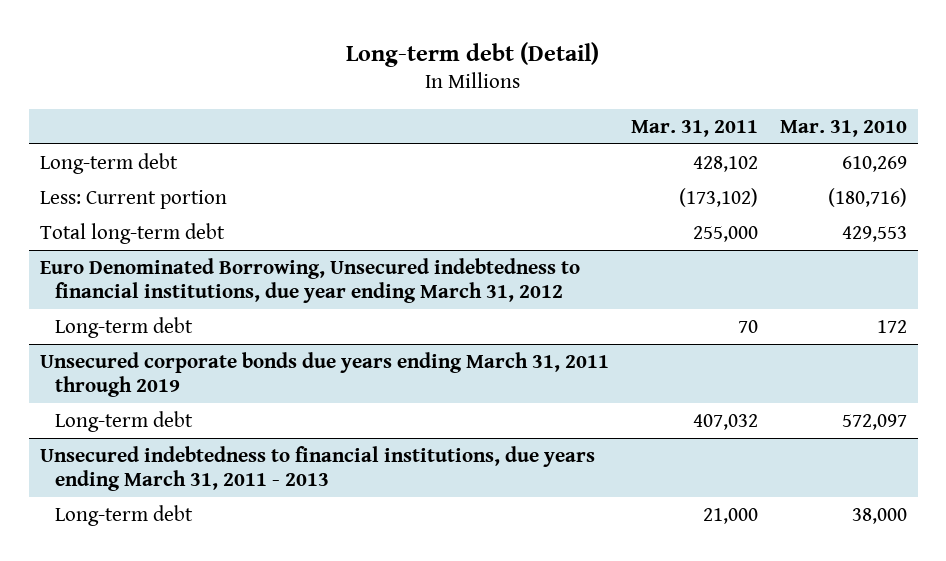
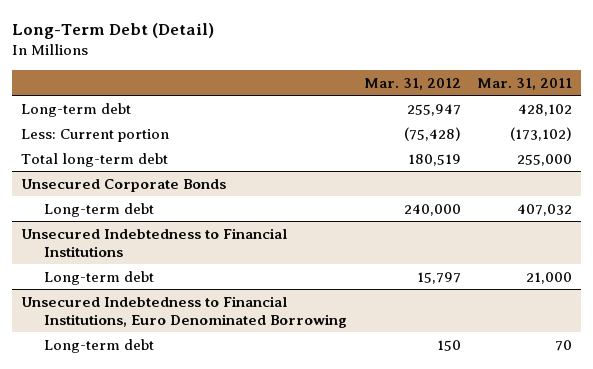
- Long-term debt (Detail)
+ Long-Term Debt (Detail)
- | Mar. 31, 2011 | Mar. 31, 2010
+ | Mar. 31, 2012 | Mar. 31, 2011
- Euro Denominated Borrowing, Unsecured indebtedness to financial institutions, due year ending March 31, 2012
- Long-term debt | 70 | 172
- Unsecured corporate bonds due years ending March 31, 2011 through 2019
+ Unsecured Corporate Bonds
- Unsecured indebtedness to financial institutions, due years ending March 31, 2011 - 2013
+ Unsecured Indebtedness to Financial Institutions
+ Unsecured Indebtedness to Financial Institutions, Euro Denominated Borrowing
+ Long-term debt | 150 | 70

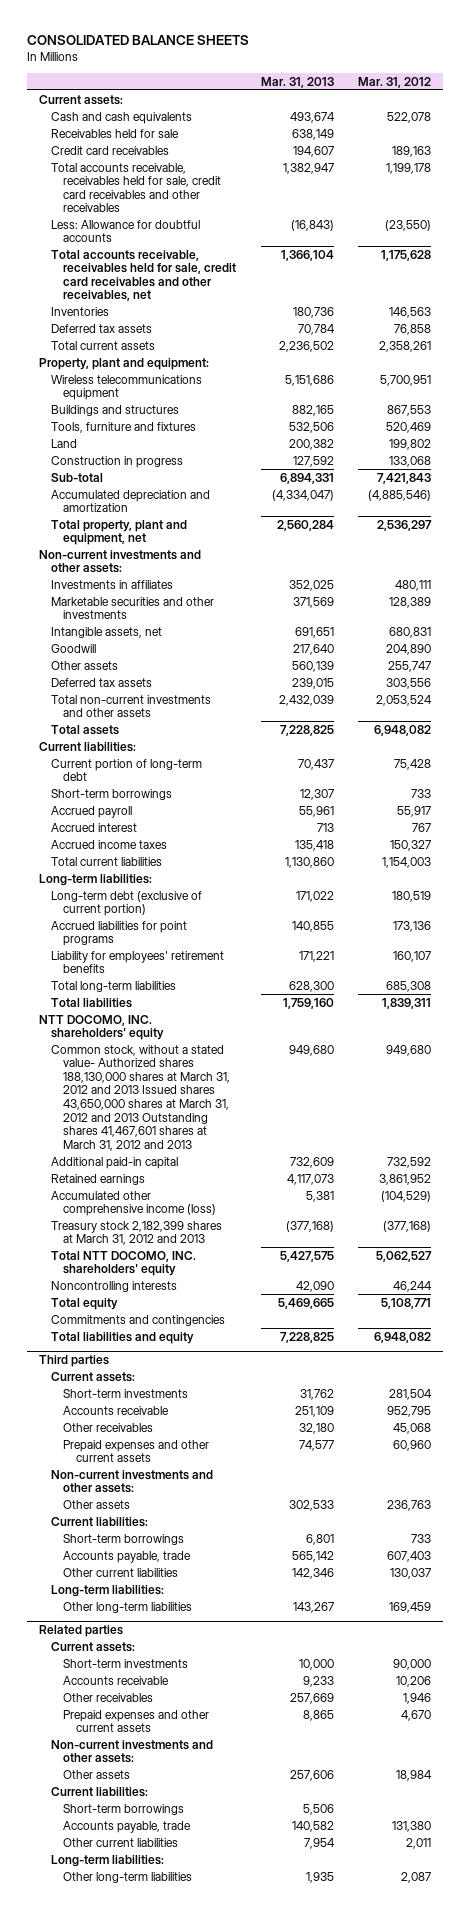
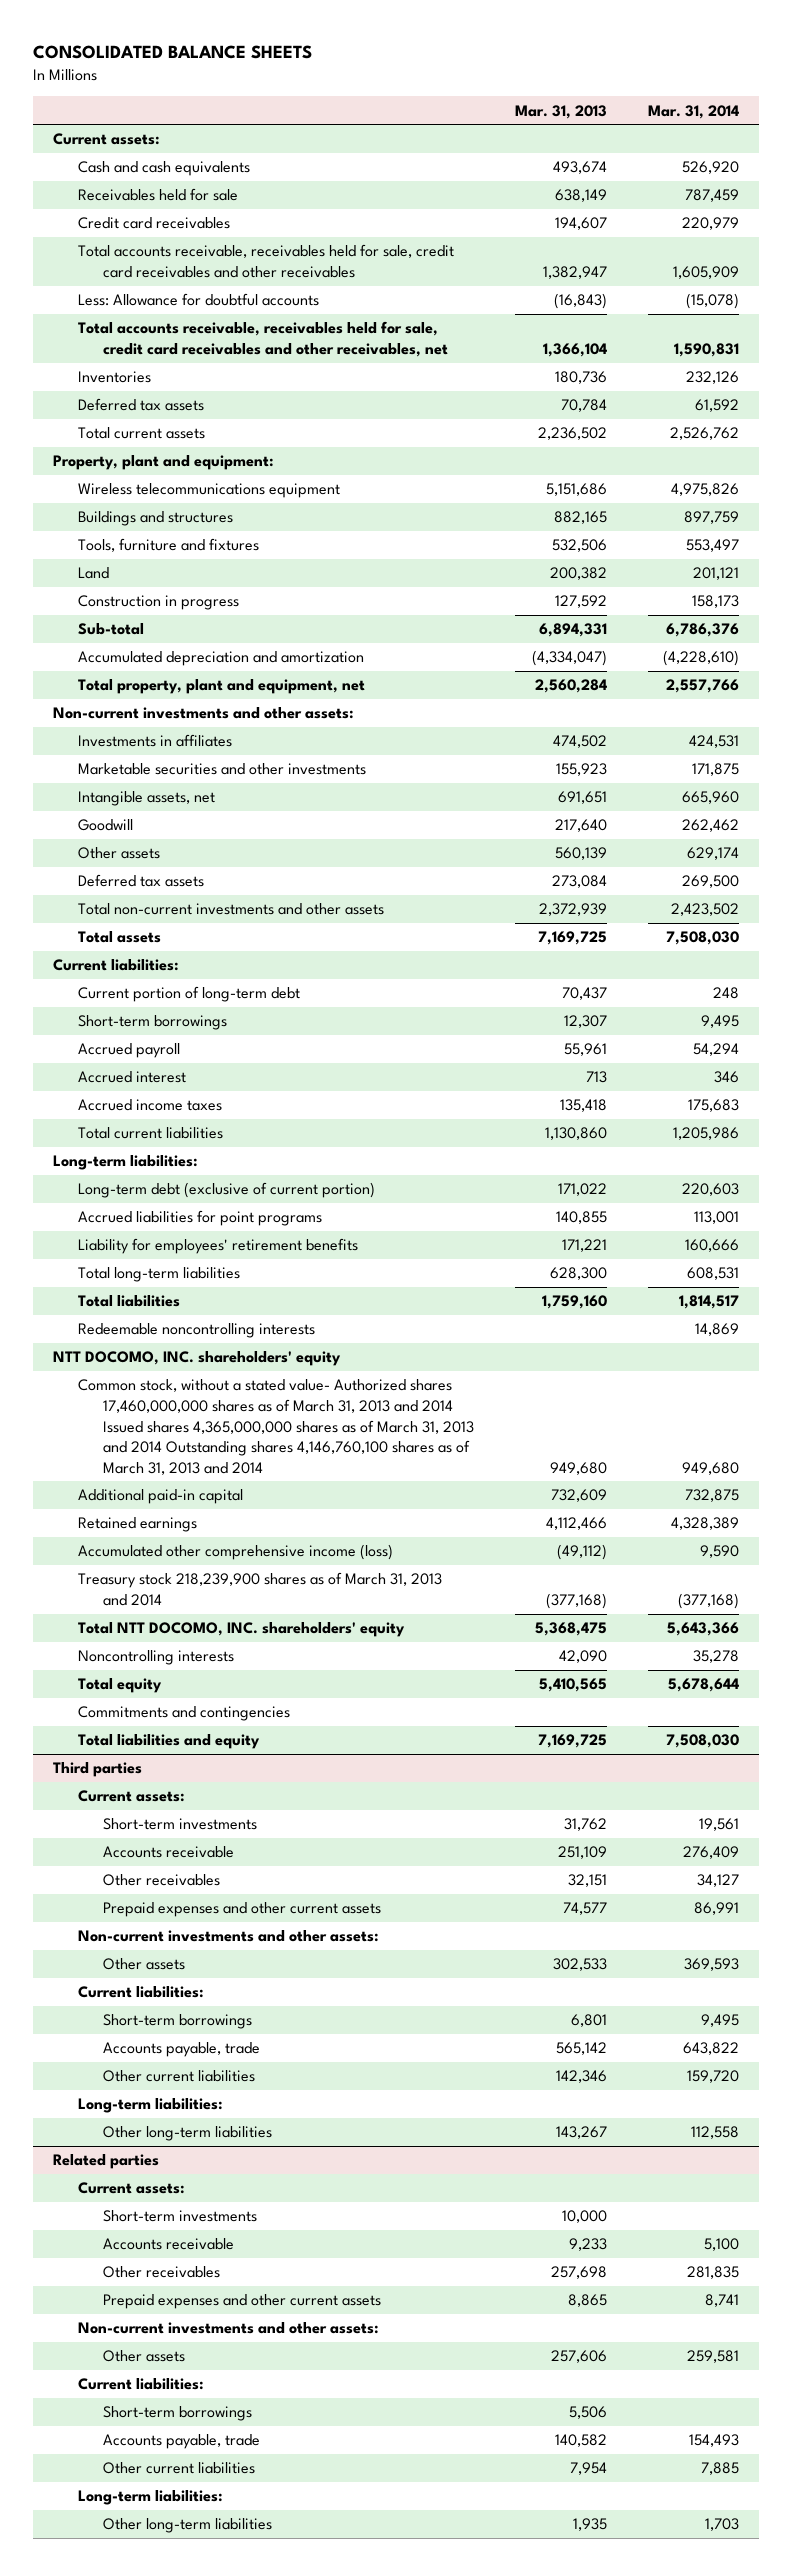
- | Mar. 31, 2013 | Mar. 31, 2012
+ | Mar. 31, 2013 | Mar. 31, 2014
- Investments in affiliates | 352,025 | 480,111
- Marketable securities and other investments | 371,569 | 128,389
+ Investments in affiliates | 474,502 | 424,531
+ Marketable securities and other investments | 155,923 | 171,875
- Deferred tax assets | 239,015 | 303,556
- Total non-current investments and other assets | 2,432,039 | 2,053,524
- Total assets | 7,228,825 | 6,948,082
+ Deferred tax assets | 273,084 | 269,500
+ Total non-current investments and other assets | 2,372,939 | 2,423,502
+ Total assets | 7,169,725 | 7,508,030
+ Redeemable noncontrolling interests | | 14,869
- Common stock, without a stated value- Authorized shares 188,130,000 shares at March 31, 2012 and 2013 Issued shares 43,650,000 shares at March 31, 2012 and 2013 Outstanding shares 41,467,601 shares at March 31, 2012 and 2013 | 949,680 | 949,680
+ Common stock, without a stated value- Authorized shares 17,460,000,000 shares as of March 31, 2013 and 2014 Issued shares 4,365,000,000 shares as of March 31, 2013 and 2014 Outstanding shares 4,146,760,100 shares as of March 31, 2013 and 2014 | 949,680 | 949,680
- Retained earnings | 4,117,073 | 3,861,952
- Accumulated other comprehensive income (loss) | 5,381 | (104,529)
- Treasury stock 2,182,399 shares at March 31, 2012 and 2013 | (377,168) | (377,168)
- Total NTT DOCOMO, INC. shareholders' equity | 5,427,575 | 5,062,527
+ Retained earnings | 4,112,466 | 4,328,389
+ Accumulated other comprehensive income (loss) | (49,112) | 9,590
+ Treasury stock 218,239,900 shares as of March 31, 2013 and 2014 | (377,168) | (377,168)
+ Total NTT DOCOMO, INC. shareholders' equity | 5,368,475 | 5,643,366
- Total equity | 5,469,665 | 5,108,771
+ Total equity | 5,410,565 | 5,678,644
- Total liabilities and equity | 7,228,825 | 6,948,082
+ Total liabilities and equity | 7,169,725 | 7,508,030
@ Third parties
- Other receivables | 32,180 | 45,068
+ Other receivables | 32,151 | 34,127
@ Related parties
- Other receivables | 257,669 | 1,946
+ Other receivables | 257,698 | 281,835

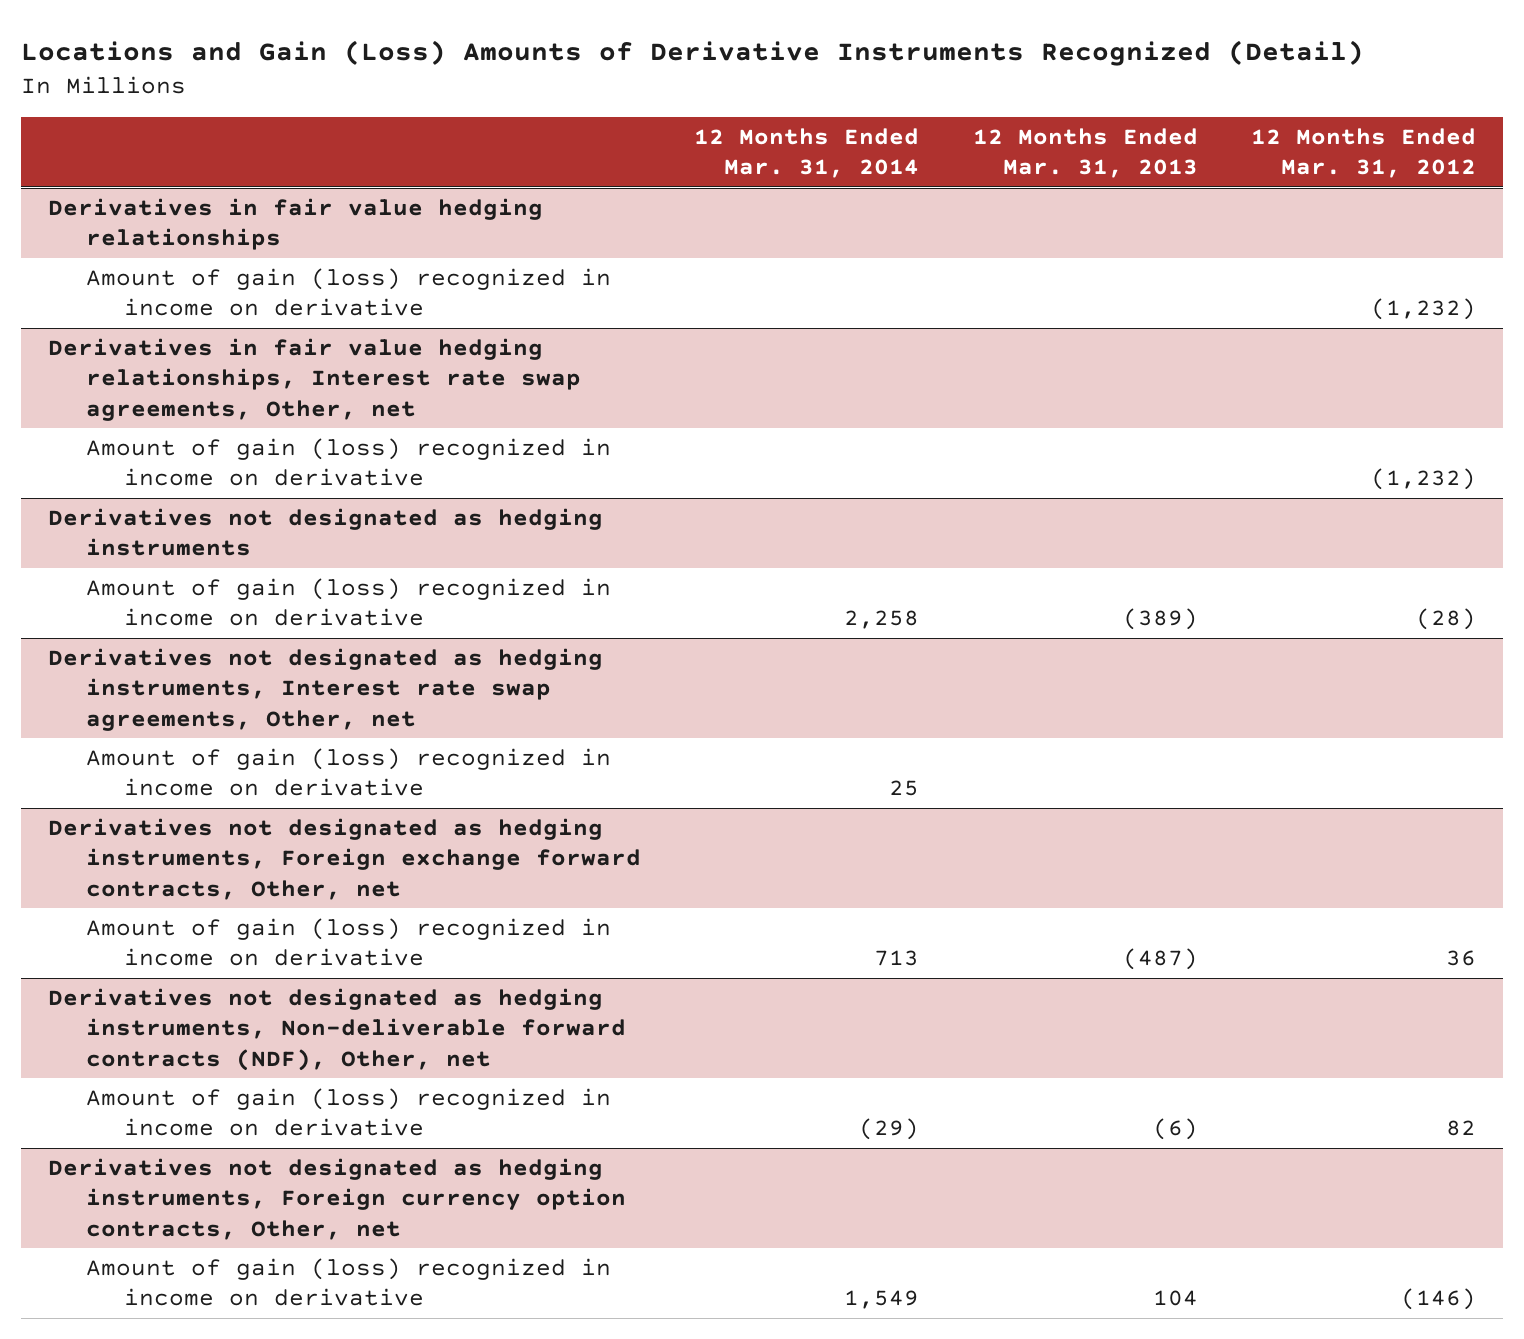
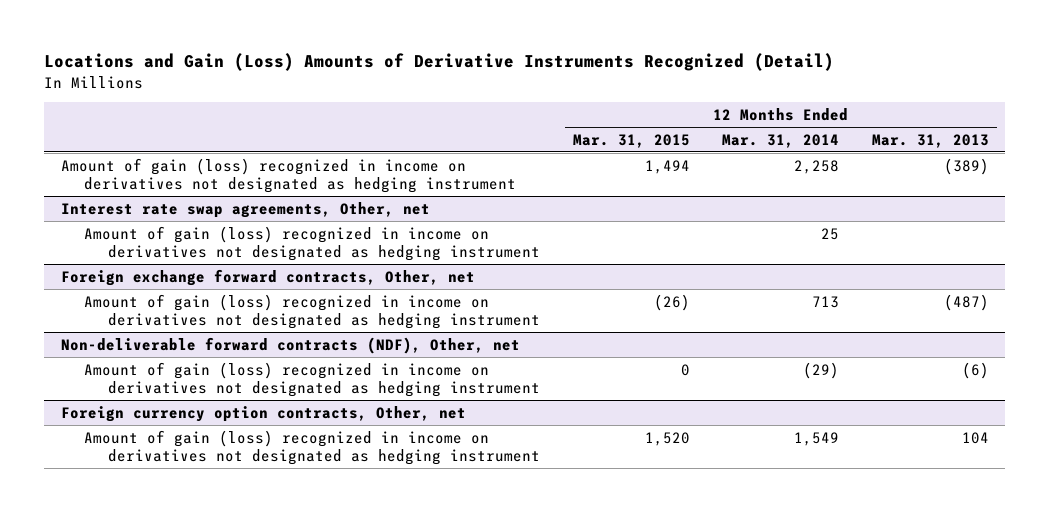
- | 12 Months Ended Mar. 31, 2014 | 12 Months Ended Mar. 31, 2013 | 12 Months Ended Mar. 31, 2012
+ | 12 Months Ended Mar. 31, 2015 | 12 Months Ended Mar. 31, 2014 | 12 Months Ended Mar. 31, 2013
- Derivatives in fair value hedging relationships
- Amount of gain (loss) recognized in income on derivative | | | (1,232)
- Derivatives in fair value hedging relationships, Interest rate swap agreements, Other, net
- Amount of gain (loss) recognized in income on derivative | | | (1,232)
- Derivatives not designated as hedging instruments
- Amount of gain (loss) recognized in income on derivative | 2,258 | (389) | (28)
- Derivatives not designated as hedging instruments, Interest rate swap agreements, Other, net
- Amount of gain (loss) recognized in income on derivative | 25 | |
- Derivatives not designated as hedging instruments, Foreign exchange forward contracts, Other, net
- Amount of gain (loss) recognized in income on derivative | 713 | (487) | 36
- Derivatives not designated as hedging instruments, Non-deliverable forward contracts (NDF), Other, net
- Amount of gain (loss) recognized in income on derivative | (29) | (6) | 82
- Derivatives not designated as hedging instruments, Foreign currency option contracts, Other, net
- Amount of gain (loss) recognized in income on derivative | 1,549 | 104 | (146)
+ Amount of gain (loss) recognized in income on derivatives not designated as hedging instrument | 1,494 | 2,258 | (389)
+ Interest rate swap agreements, Other, net
+ Amount of gain (loss) recognized in income on derivatives not designated as hedging instrument | | 25 |
+ Foreign exchange forward contracts, Other, net
+ Amount of gain (loss) recognized in income on derivatives not designated as hedging instrument | (26) | 713 | (487)
+ Non-deliverable forward contracts (NDF), Other, net
+ Amount of gain (loss) recognized in income on derivatives not designated as hedging instrument | 0 | (29) | (6)
+ Foreign currency option contracts, Other, net
+ Amount of gain (loss) recognized in income on derivatives not designated as hedging instrument | 1,520 | 1,549 | 104

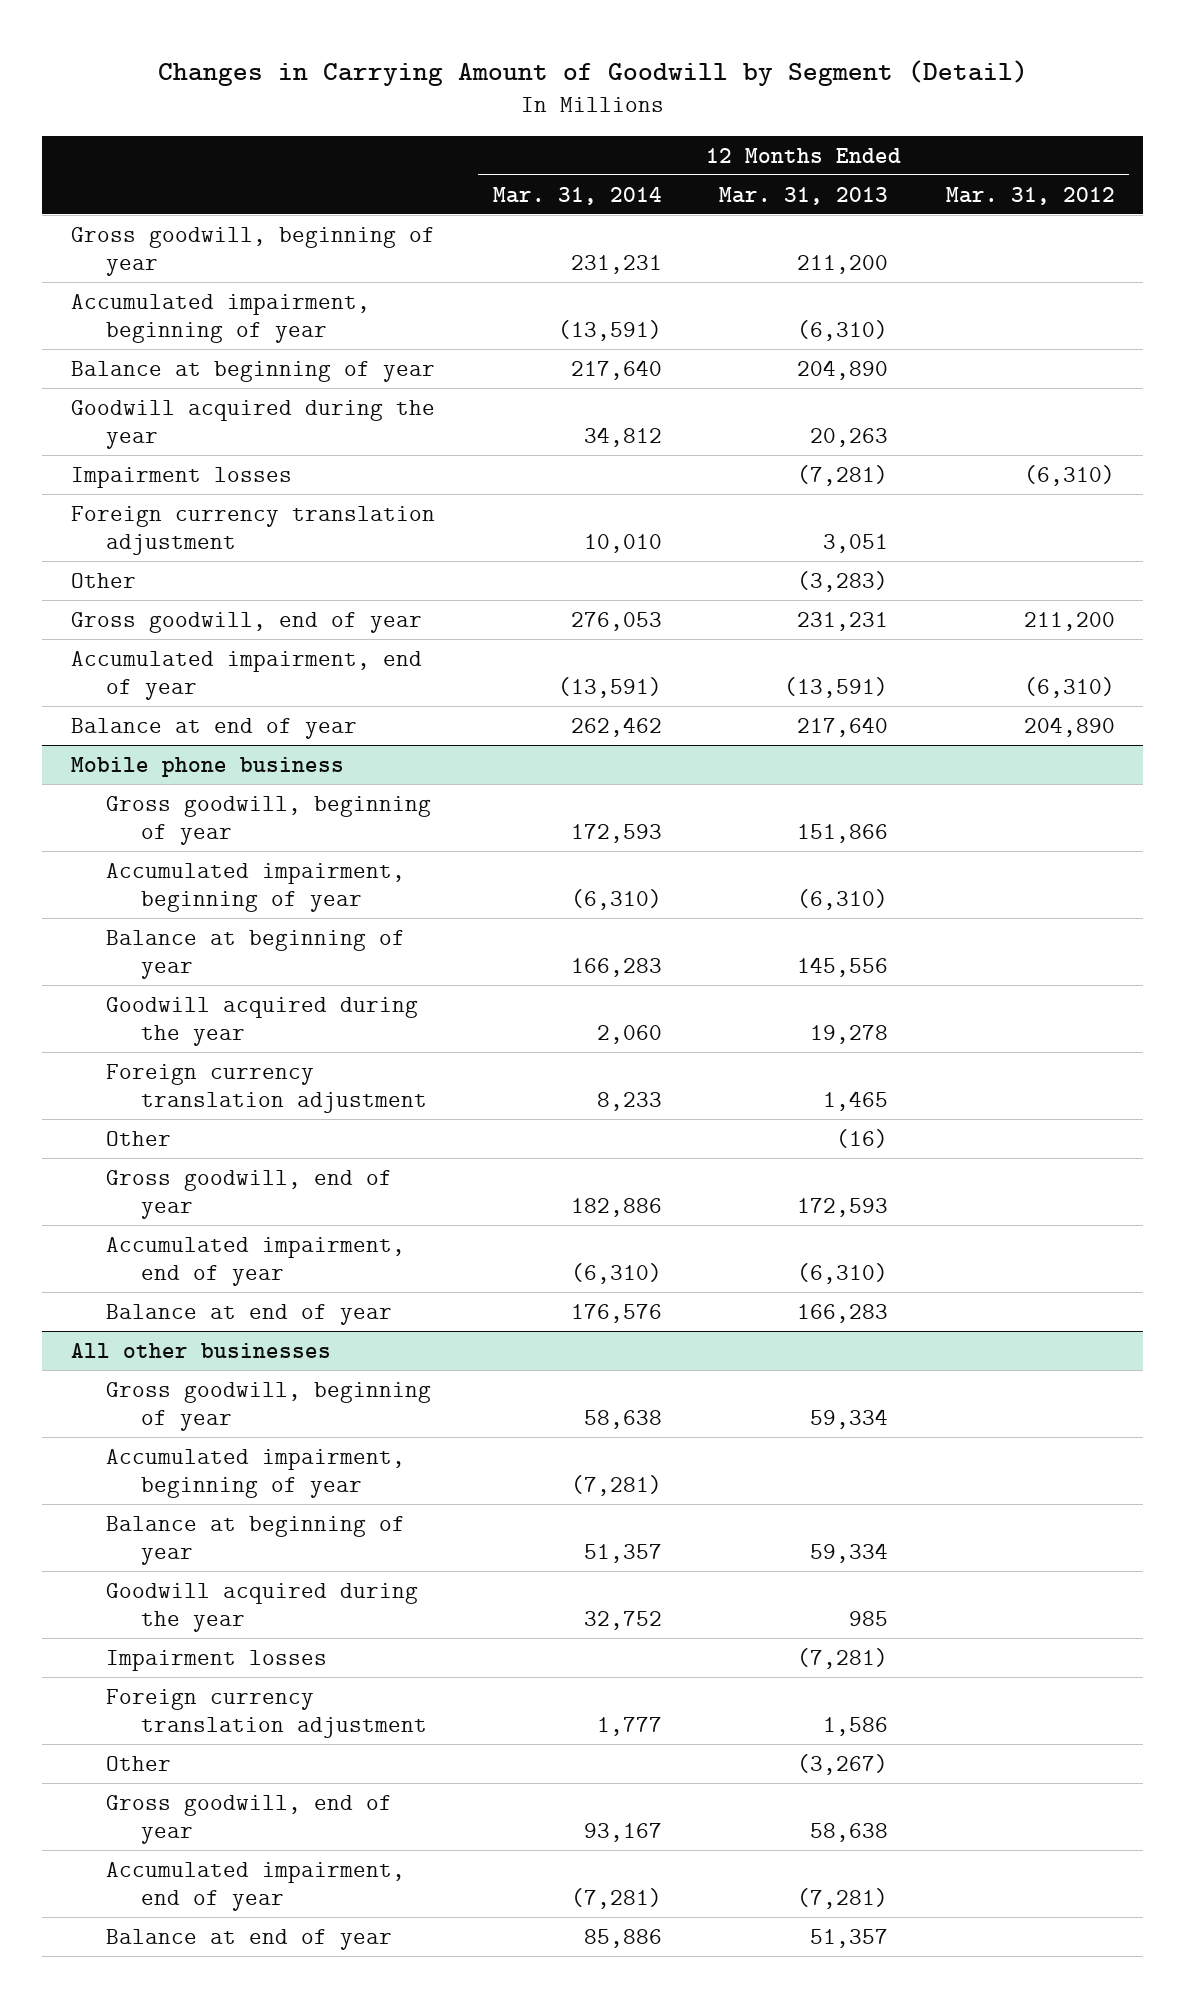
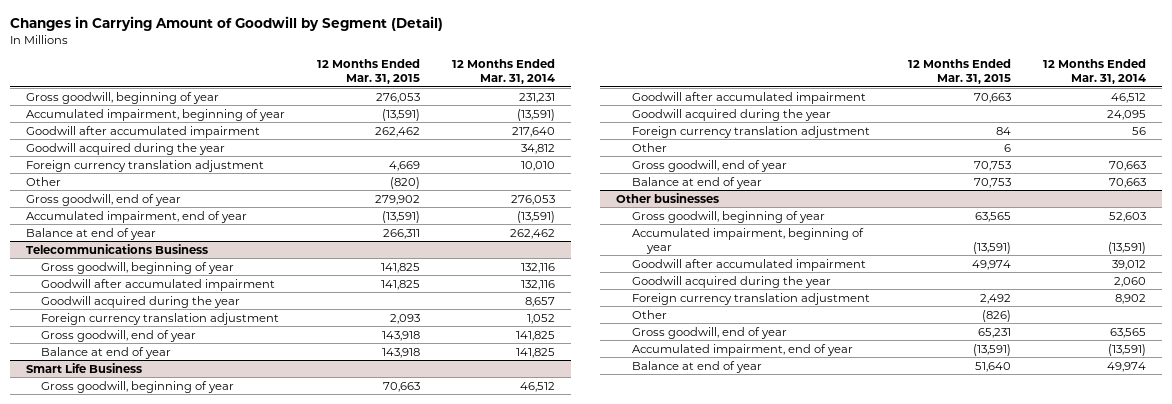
- | 12 Months Ended Mar. 31, 2014 | 12 Months Ended Mar. 31, 2013 | 12 Months Ended Mar. 31, 2012
+ | 12 Months Ended Mar. 31, 2015 | 12 Months Ended Mar. 31, 2014
- Balance at beginning of year | 217,640 | 204,890 |
+ Goodwill after accumulated impairment | 262,462 | 217,640
- Impairment losses | | (7,281) | (6,310)
- Mobile phone business
- Gross goodwill, beginning of year | 172,593 | 151,866 |
- Accumulated impairment, beginning of year | (6,310) | (6,310) |
- Balance at beginning of year | 166,283 | 145,556 |
- Goodwill acquired during the year | 2,060 | 19,278 |
- Foreign currency translation adjustment | 8,233 | 1,465 |
+ Telecommunications Business
+ Gross goodwill, beginning of year | 141,825 | 132,116
+ Goodwill after accumulated impairment | 141,825 | 132,116
+ Goodwill acquired during the year | | 8,657
+ Foreign currency translation adjustment | 2,093 | 1,052
+ Gross goodwill, end of year | 143,918 | 141,825
+ Balance at end of year | 143,918 | 141,825
+ Smart Life Business
+ Gross goodwill, beginning of year | 70,663 | 46,512
+ Goodwill after accumulated impairment | 70,663 | 46,512
+ Goodwill acquired during the year | | 24,095
+ Foreign currency translation adjustment | 84 | 56
- Gross goodwill, end of year | 182,886 | 172,593 |
- Accumulated impairment, end of year | (6,310) | (6,310) |
- Balance at end of year | 176,576 | 166,283 |
- All other businesses
- Gross goodwill, beginning of year | 58,638 | 59,334 |
- Accumulated impairment, beginning of year | (7,281) | |
- Balance at beginning of year | 51,357 | 59,334 |
- Goodwill acquired during the year | 32,752 | 985 |
- Impairment losses | | (7,281) |
- Foreign currency translation adjustment | 1,777 | 1,586 |
+ Gross goodwill, end of year | 70,753 | 70,663
+ Balance at end of year | 70,753 | 70,663
+ Other businesses
+ Gross goodwill, beginning of year | 63,565 | 52,603
+ Accumulated impairment, beginning of year | (13,591) | (13,591)
+ Goodwill after accumulated impairment | 49,974 | 39,012
+ Goodwill acquired during the year | | 2,060
+ Foreign currency translation adjustment | 2,492 | 8,902
- Gross goodwill, end of year | 93,167 | 58,638 |
- Accumulated impairment, end of year | (7,281) | (7,281) |
- Balance at end of year | 85,886 | 51,357 |
+ Gross goodwill, end of year | 65,231 | 63,565
+ Accumulated impairment, end of year | (13,591) | (13,591)
+ Balance at end of year | 51,640 | 49,974

